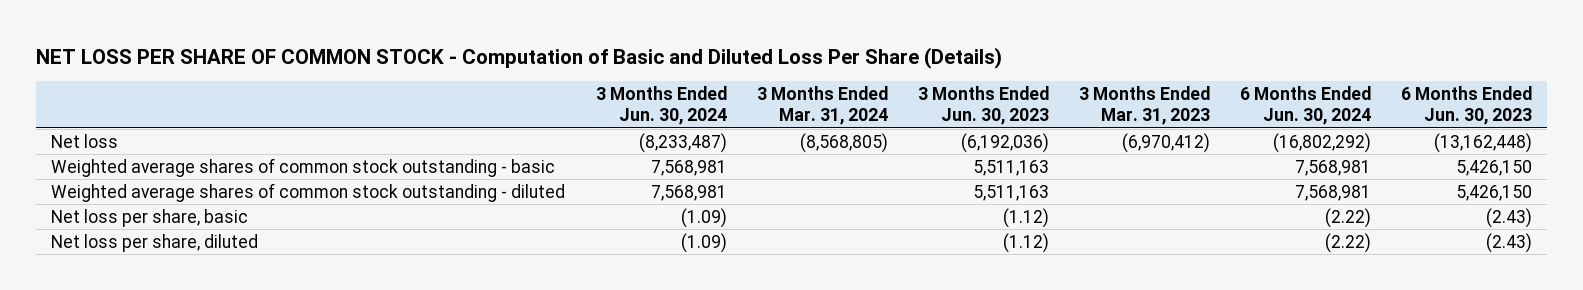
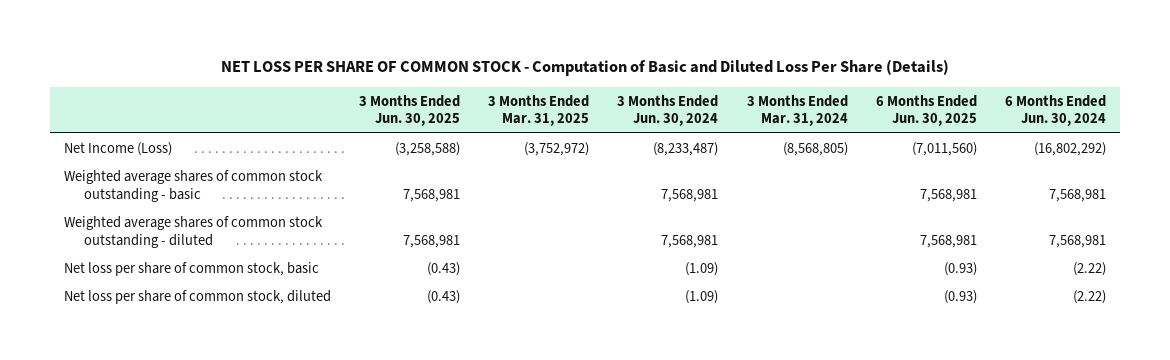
- | 3 Months Ended Jun. 30, 2024 | 3 Months Ended Mar. 31, 2024 | 3 Months Ended Jun. 30, 2023 | 3 Months Ended Mar. 31, 2023 | 6 Months Ended Jun. 30, 2024 | 6 Months Ended Jun. 30, 2023
+ | 3 Months Ended Jun. 30, 2025 | 3 Months Ended Mar. 31, 2025 | 3 Months Ended Jun. 30, 2024 | 3 Months Ended Mar. 31, 2024 | 6 Months Ended Jun. 30, 2025 | 6 Months Ended Jun. 30, 2024
- Net loss | (8,233,487) | (8,568,805) | (6,192,036) | (6,970,412) | (16,802,292) | (13,162,448)
+ Net Income (Loss) | (3,258,588) | (3,752,972) | (8,233,487) | (8,568,805) | (7,011,560) | (16,802,292)
- Net loss per share, basic | (1.09) | | (1.12) | | (2.22) | (2.43)
- Net loss per share, diluted | (1.09) | | (1.12) | | (2.22) | (2.43)
+ Net loss per share of common stock, basic | (0.43) | | (1.09) | | (0.93) | (2.22)
+ Net loss per share of common stock, diluted | (0.43) | | (1.09) | | (0.93) | (2.22)

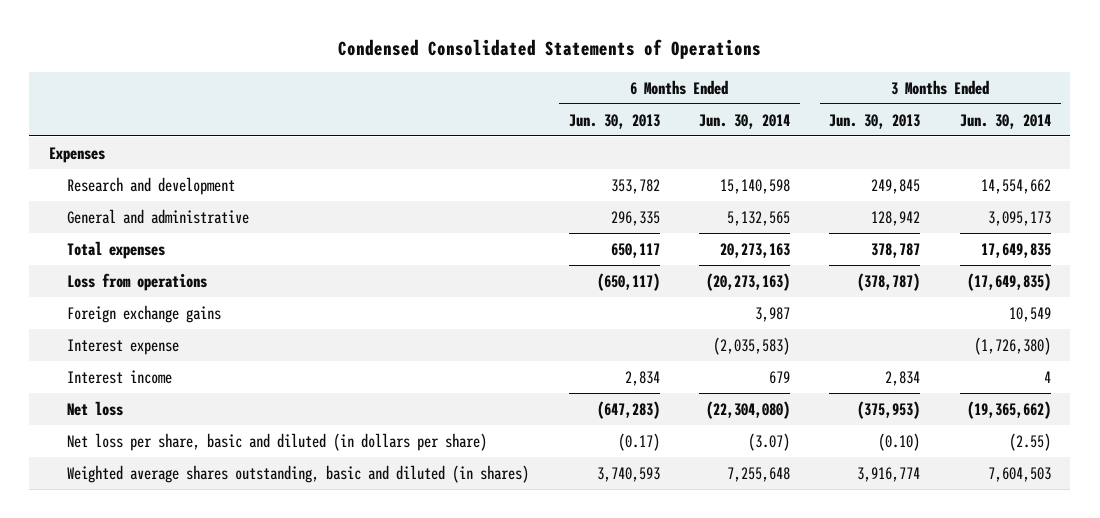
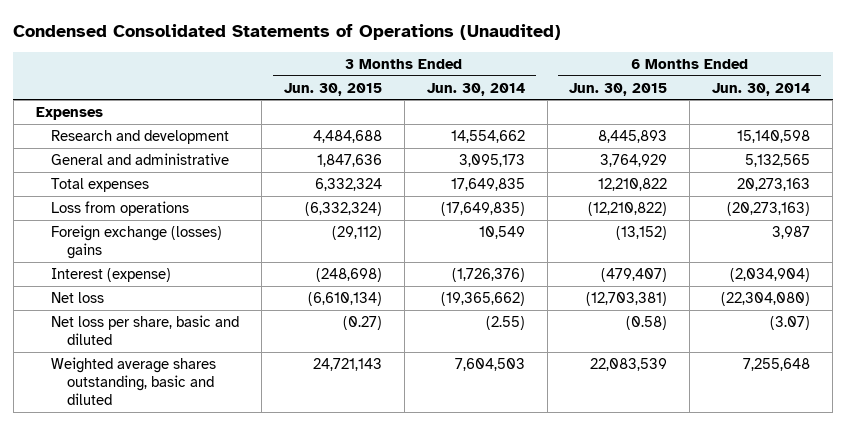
- Condensed Consolidated Statements of Operations
+ Condensed Consolidated Statements of Operations (Unaudited)
- | 6 Months Ended Jun. 30, 2013 | 6 Months Ended Jun. 30, 2014 | 3 Months Ended Jun. 30, 2013 | 3 Months Ended Jun. 30, 2014
+ | 3 Months Ended Jun. 30, 2015 | 3 Months Ended Jun. 30, 2014 | 6 Months Ended Jun. 30, 2015 | 6 Months Ended Jun. 30, 2014
- Foreign exchange gains | | 3,987 | | 10,549
- Interest expense | | (2,035,583) | | (1,726,380)
- Interest income | 2,834 | 679 | 2,834 | 4
+ Foreign exchange (losses) gains | (29,112) | 10,549 | (13,152) | 3,987
+ Interest (expense) | (248,698) | (1,726,376) | (479,407) | (2,034,904)
- Net loss per share, basic and diluted (in dollars per share) | (0.17) | (3.07) | (0.10) | (2.55)
- Weighted average shares outstanding, basic and diluted (in shares) | 3,740,593 | 7,255,648 | 3,916,774 | 7,604,503
+ Net loss per share, basic and diluted | (0.27) | (2.55) | (0.58) | (3.07)
+ Weighted average shares outstanding, basic and diluted | 24,721,143 | 7,604,503 | 22,083,539 | 7,255,648

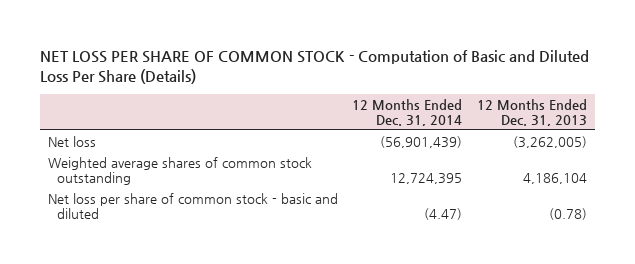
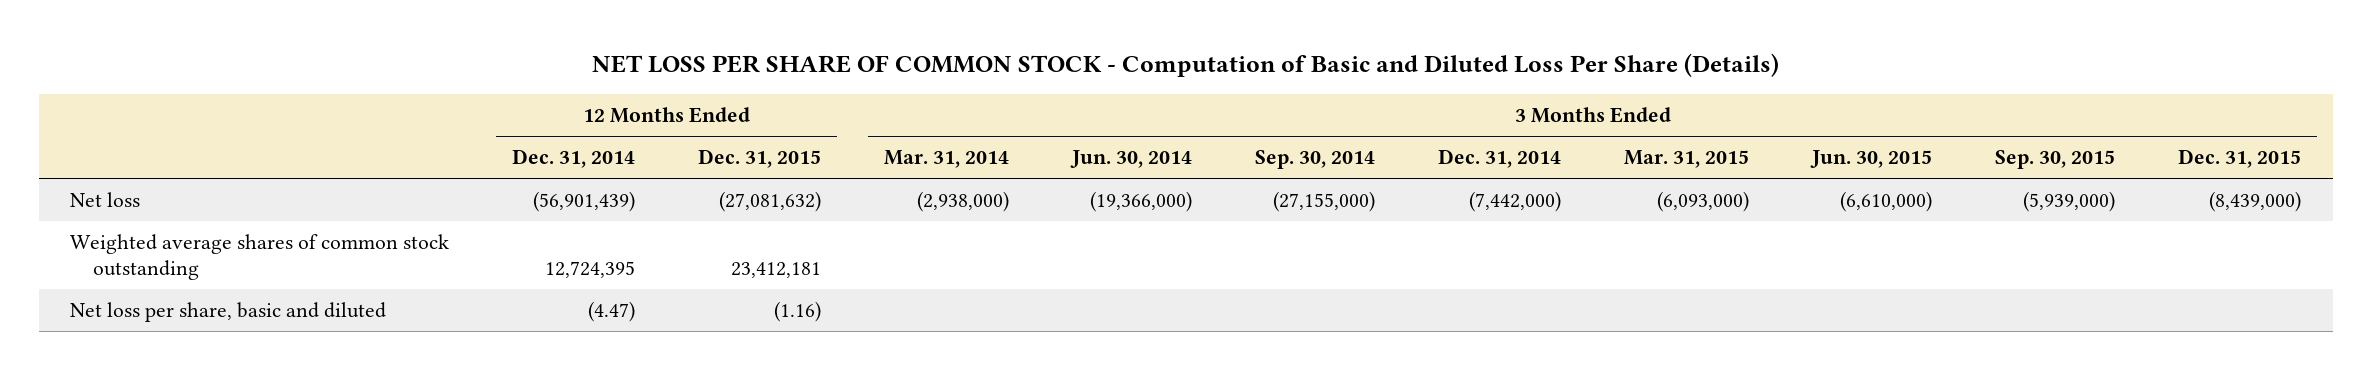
- | 12 Months Ended Dec. 31, 2014 | 12 Months Ended Dec. 31, 2013
+ | 12 Months Ended Dec. 31, 2014 | 12 Months Ended Dec. 31, 2015 | 3 Months Ended Mar. 31, 2014 | 3 Months Ended Jun. 30, 2014 | 3 Months Ended Sep. 30, 2014 | 3 Months Ended Dec. 31, 2014 | 3 Months Ended Mar. 31, 2015 | 3 Months Ended Jun. 30, 2015 | 3 Months Ended Sep. 30, 2015 | 3 Months Ended Dec. 31, 2015
- Net loss per share of common stock - basic and diluted | (4.47) | (0.78)
+ Net loss per share, basic and diluted | (4.47) | (1.16) | | | | | | | |

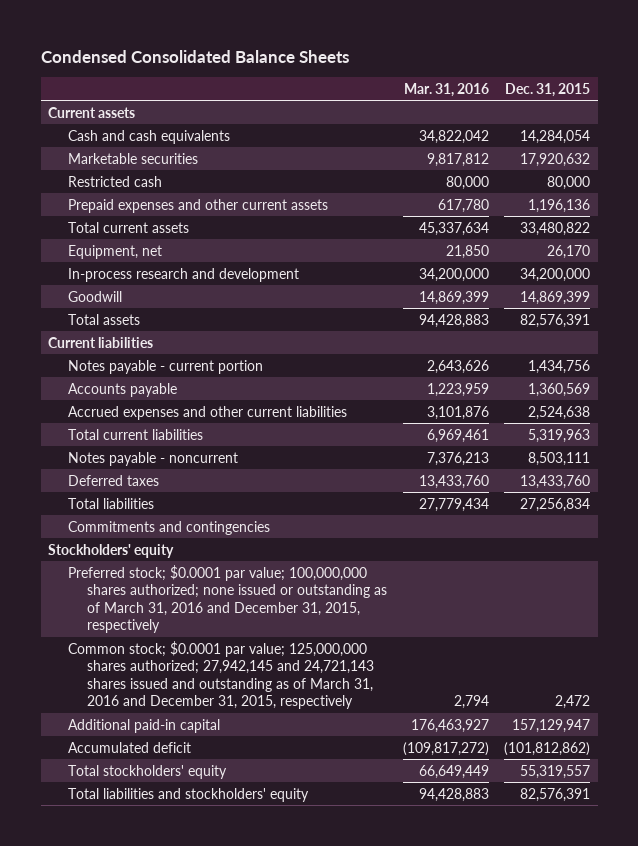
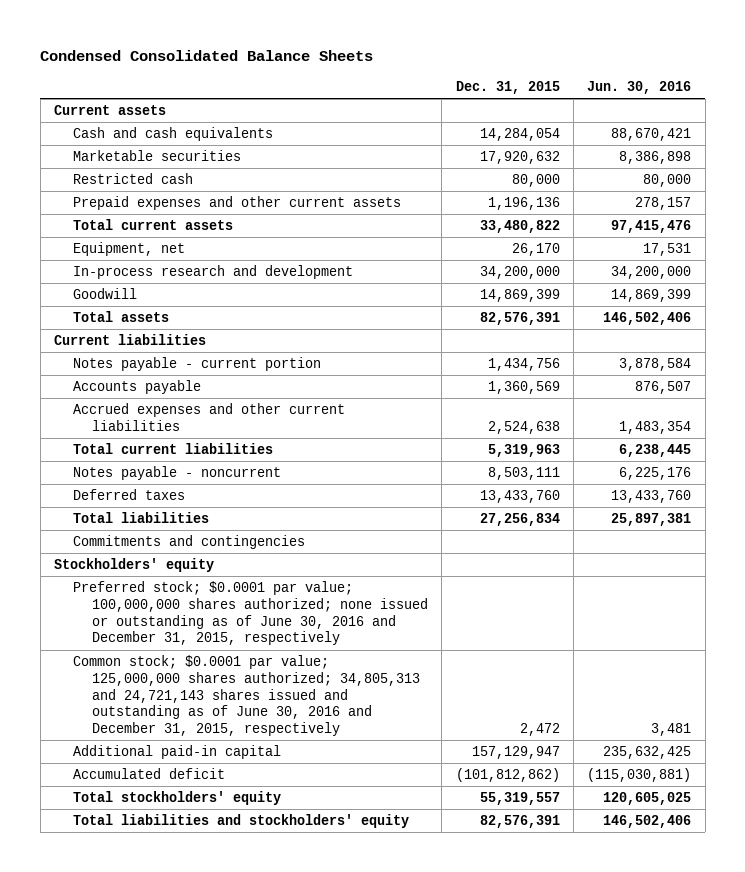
- | Mar. 31, 2016 | Dec. 31, 2015
+ | Dec. 31, 2015 | Jun. 30, 2016
- Preferred stock; $0.0001 par value; 100,000,000 shares authorized; none issued or outstanding as of March 31, 2016 and December 31, 2015, respectively
- Common stock; $0.0001 par value; 125,000,000 shares authorized; 27,942,145 and 24,721,143 shares issued and outstanding as of March 31, 2016 and December 31, 2015, respectively | 2,794 | 2,472
+ Preferred stock; $0.0001 par value; 100,000,000 shares authorized; none issued or outstanding as of June 30, 2016 and December 31, 2015, respectively
+ Common stock; $0.0001 par value; 125,000,000 shares authorized; 34,805,313 and 24,721,143 shares issued and outstanding as of June 30, 2016 and December 31, 2015, respectively | 2,472 | 3,481

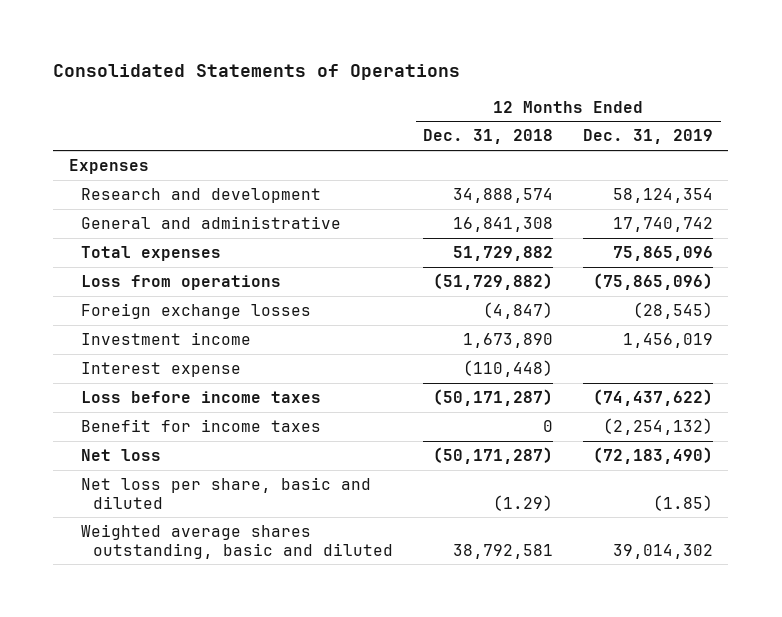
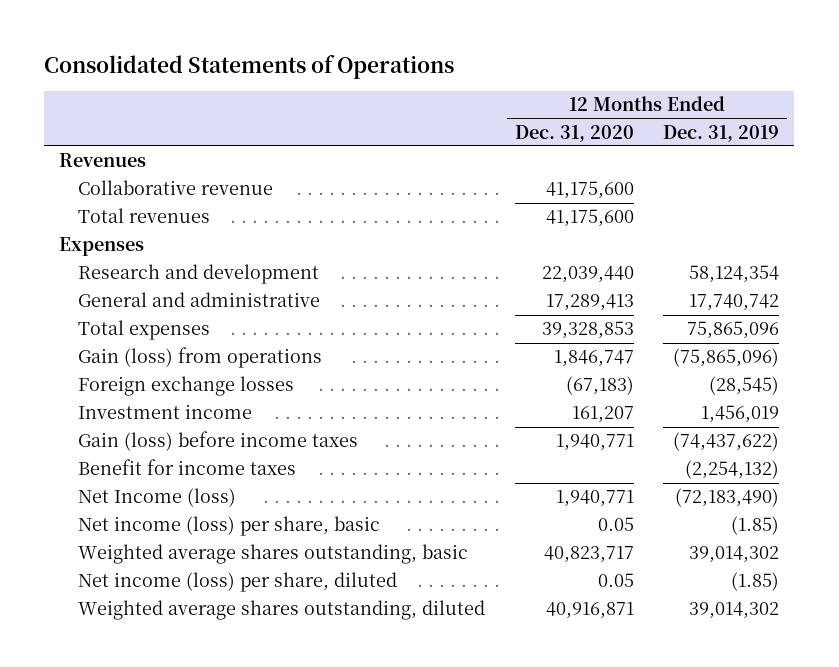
- | 12 Months Ended Dec. 31, 2018 | 12 Months Ended Dec. 31, 2019
+ | 12 Months Ended Dec. 31, 2020 | 12 Months Ended Dec. 31, 2019
+ Revenues
+ Collaborative revenue | 41,175,600 |
+ Total revenues | 41,175,600 |
- Loss from operations | (51,729,882) | (75,865,096)
+ Gain (loss) from operations | 1,846,747 | (75,865,096)
- Interest expense | (110,448) |
- Loss before income taxes | (50,171,287) | (74,437,622)
+ Gain (loss) before income taxes | 1,940,771 | (74,437,622)
- Net loss | (50,171,287) | (72,183,490)
- Net loss per share, basic and diluted | (1.29) | (1.85)
- Weighted average shares outstanding, basic and diluted | 38,792,581 | 39,014,302
+ Net Income (loss) | 1,940,771 | (72,183,490)
+ Net income (loss) per share, basic | 0.05 | (1.85)
+ Weighted average shares outstanding, basic | 40,823,717 | 39,014,302
+ Net income (loss) per share, diluted | 0.05 | (1.85)
+ Weighted average shares outstanding, diluted | 40,916,871 | 39,014,302

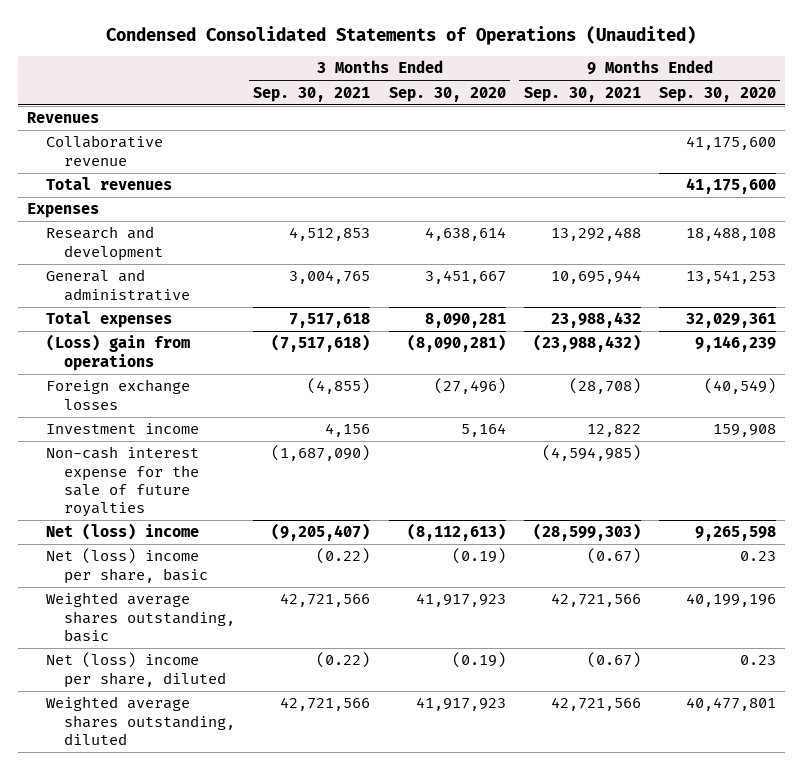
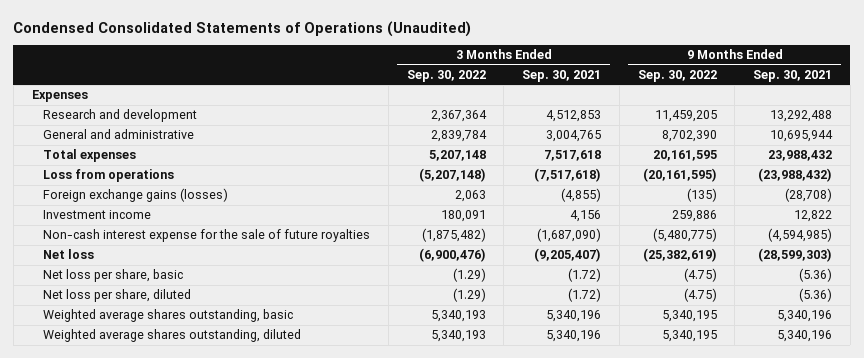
- | 3 Months Ended Sep. 30, 2021 | 3 Months Ended Sep. 30, 2020 | 9 Months Ended Sep. 30, 2021 | 9 Months Ended Sep. 30, 2020
+ | 3 Months Ended Sep. 30, 2022 | 3 Months Ended Sep. 30, 2021 | 9 Months Ended Sep. 30, 2022 | 9 Months Ended Sep. 30, 2021
- Revenues
- Collaborative revenue | | | | 41,175,600
- Total revenues | | | | 41,175,600
- (Loss) gain from operations | (7,517,618) | (8,090,281) | (23,988,432) | 9,146,239
- Foreign exchange losses | (4,855) | (27,496) | (28,708) | (40,549)
+ Loss from operations | (5,207,148) | (7,517,618) | (20,161,595) | (23,988,432)
+ Foreign exchange gains (losses) | 2,063 | (4,855) | (135) | (28,708)
- Net (loss) income | (9,205,407) | (8,112,613) | (28,599,303) | 9,265,598
- Net (loss) income per share, basic | (0.22) | (0.19) | (0.67) | 0.23
- Weighted average shares outstanding, basic | 42,721,566 | 41,917,923 | 42,721,566 | 40,199,196
- Net (loss) income per share, diluted | (0.22) | (0.19) | (0.67) | 0.23
- Weighted average shares outstanding, diluted | 42,721,566 | 41,917,923 | 42,721,566 | 40,477,801
+ Net loss | (6,900,476) | (9,205,407) | (25,382,619) | (28,599,303)
+ Net loss per share, basic | (1.29) | (1.72) | (4.75) | (5.36)
+ Net loss per share, diluted | (1.29) | (1.72) | (4.75) | (5.36)
+ Weighted average shares outstanding, basic | 5,340,193 | 5,340,196 | 5,340,195 | 5,340,196
+ Weighted average shares outstanding, diluted | 5,340,193 | 5,340,196 | 5,340,195 | 5,340,196

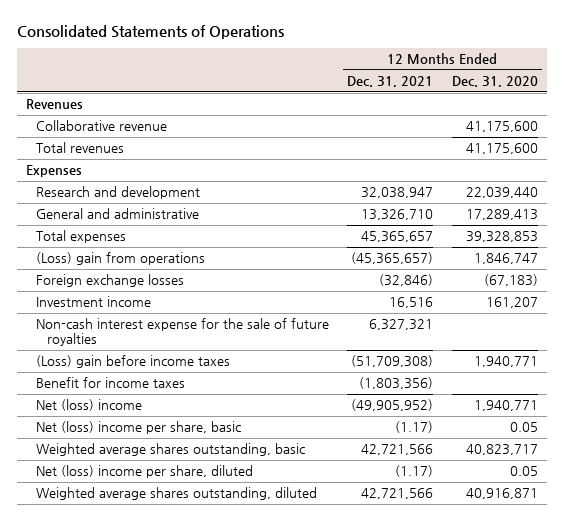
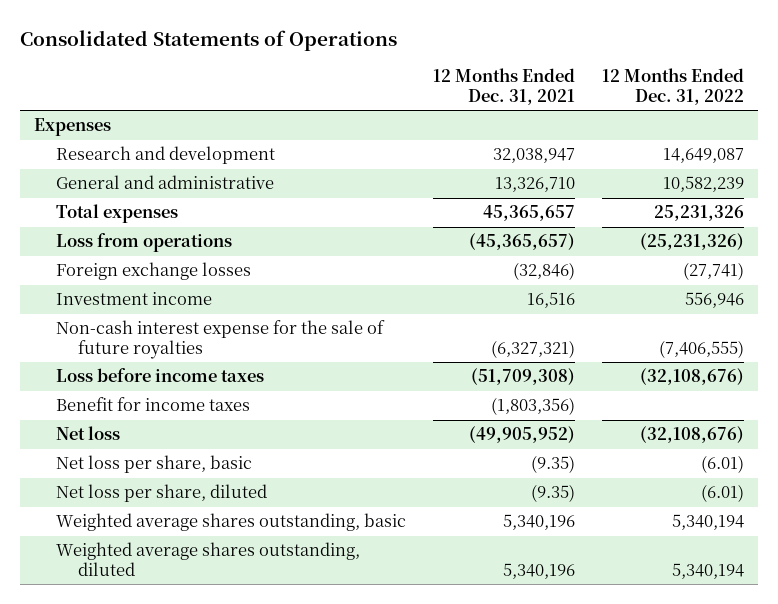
- | 12 Months Ended Dec. 31, 2021 | 12 Months Ended Dec. 31, 2020
+ | 12 Months Ended Dec. 31, 2021 | 12 Months Ended Dec. 31, 2022
- Revenues
- Collaborative revenue | | 41,175,600
- Total revenues | | 41,175,600
- (Loss) gain from operations | (45,365,657) | 1,846,747
+ Loss from operations | (45,365,657) | (25,231,326)
- Non-cash interest expense for the sale of future royalties | 6,327,321 |
- (Loss) gain before income taxes | (51,709,308) | 1,940,771
+ Non-cash interest expense for the sale of future royalties | (6,327,321) | (7,406,555)
+ Loss before income taxes | (51,709,308) | (32,108,676)
- Net (loss) income | (49,905,952) | 1,940,771
- Net (loss) income per share, basic | (1.17) | 0.05
- Weighted average shares outstanding, basic | 42,721,566 | 40,823,717
- Net (loss) income per share, diluted | (1.17) | 0.05
- Weighted average shares outstanding, diluted | 42,721,566 | 40,916,871
+ Net loss | (49,905,952) | (32,108,676)
+ Net loss per share, basic | (9.35) | (6.01)
+ Net loss per share, diluted | (9.35) | (6.01)
+ Weighted average shares outstanding, basic | 5,340,196 | 5,340,194
+ Weighted average shares outstanding, diluted | 5,340,196 | 5,340,194

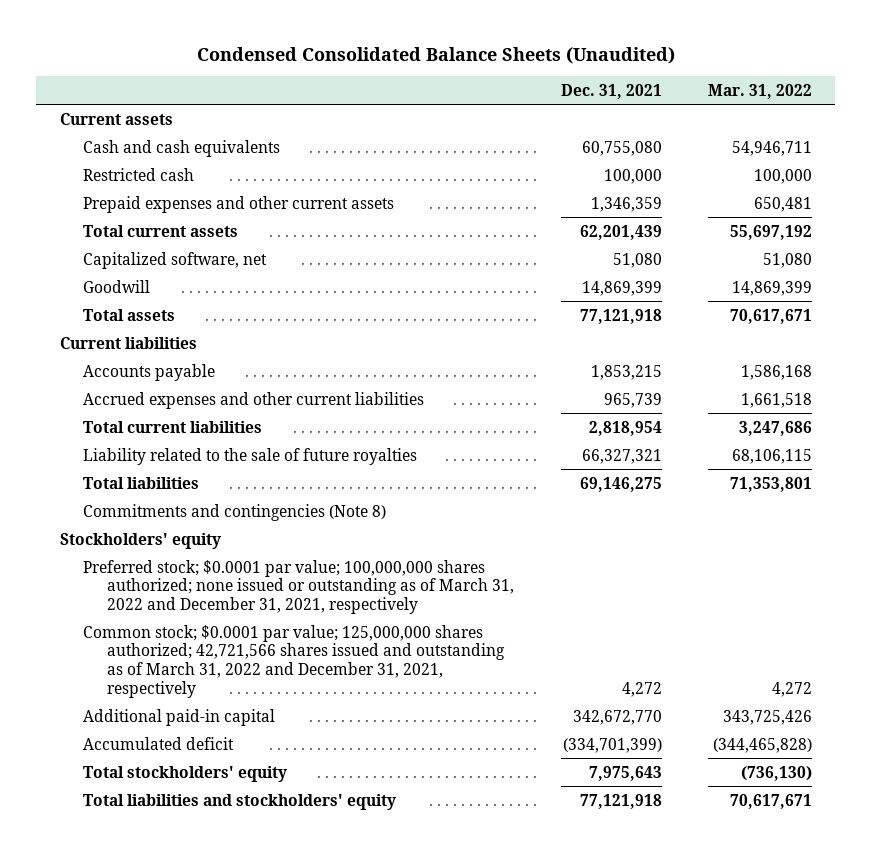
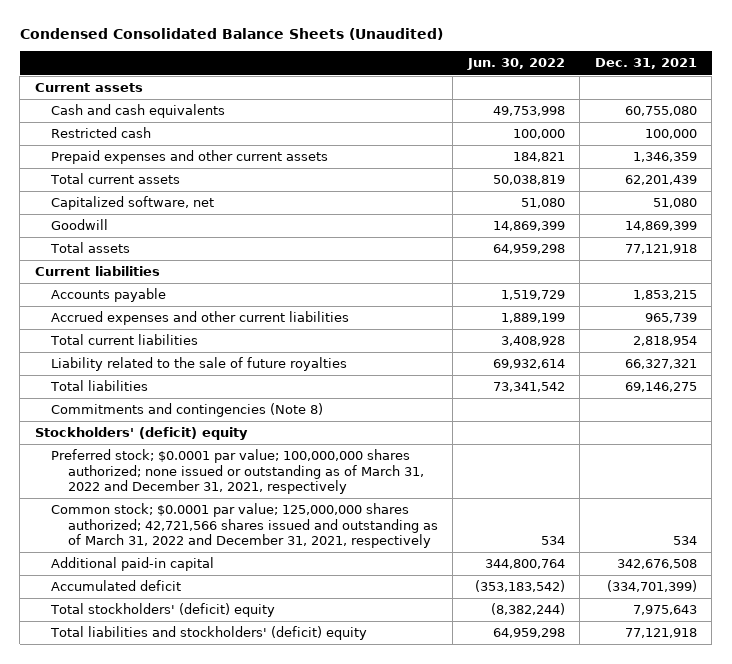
- | Dec. 31, 2021 | Mar. 31, 2022
+ | Jun. 30, 2022 | Dec. 31, 2021
- Stockholders' equity
+ Stockholders' (deficit) equity
- Common stock; $0.0001 par value; 125,000,000 shares authorized; 42,721,566 shares issued and outstanding as of March 31, 2022 and December 31, 2021, respectively | 4,272 | 4,272
- Additional paid-in capital | 342,672,770 | 343,725,426
+ Common stock; $0.0001 par value; 125,000,000 shares authorized; 42,721,566 shares issued and outstanding as of March 31, 2022 and December 31, 2021, respectively | 534 | 534
+ Additional paid-in capital | 344,800,764 | 342,676,508
- Total stockholders' equity | 7,975,643 | (736,130)
- Total liabilities and stockholders' equity | 77,121,918 | 70,617,671
+ Total stockholders' (deficit) equity | (8,382,244) | 7,975,643
+ Total liabilities and stockholders' (deficit) equity | 64,959,298 | 77,121,918

